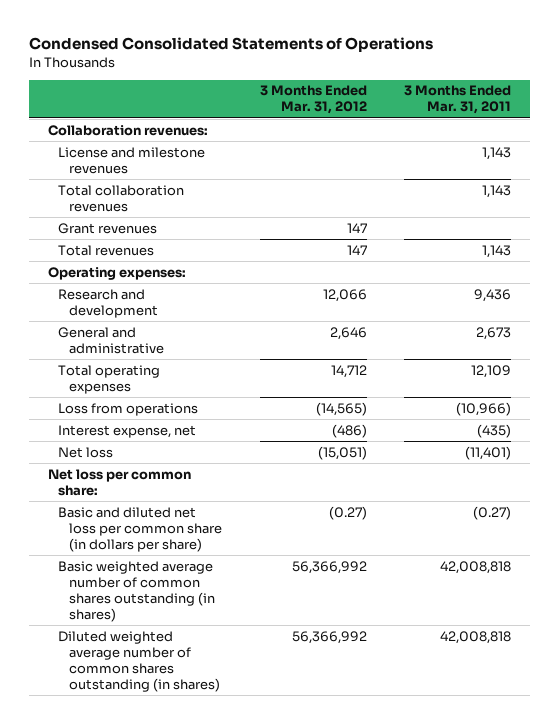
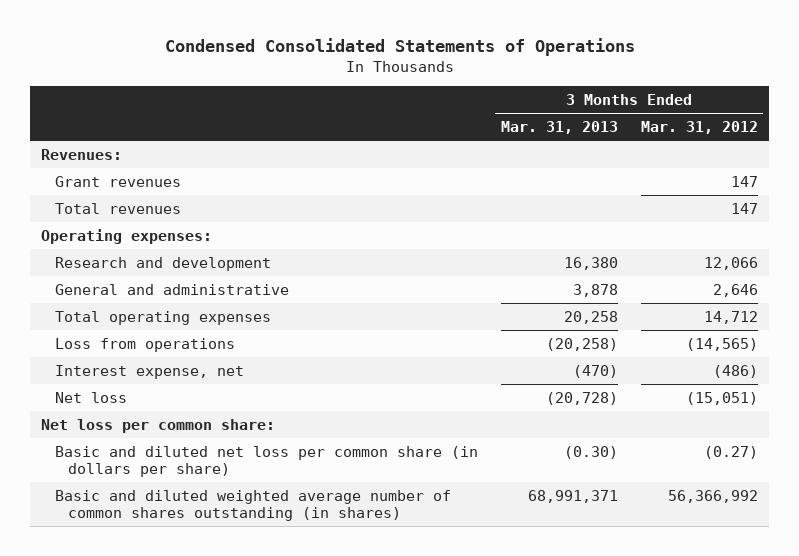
- | 3 Months Ended Mar. 31, 2012 | 3 Months Ended Mar. 31, 2011
+ | 3 Months Ended Mar. 31, 2013 | 3 Months Ended Mar. 31, 2012
- Collaboration revenues:
- License and milestone revenues | | 1,143
- Total collaboration revenues | | 1,143
+ Revenues:
- Basic weighted average number of common shares outstanding (in shares) | 56,366,992 | 42,008,818
- Diluted weighted average number of common shares outstanding (in shares) | 56,366,992 | 42,008,818
+ Basic and diluted weighted average number of common shares outstanding (in shares) | 68,991,371 | 56,366,992

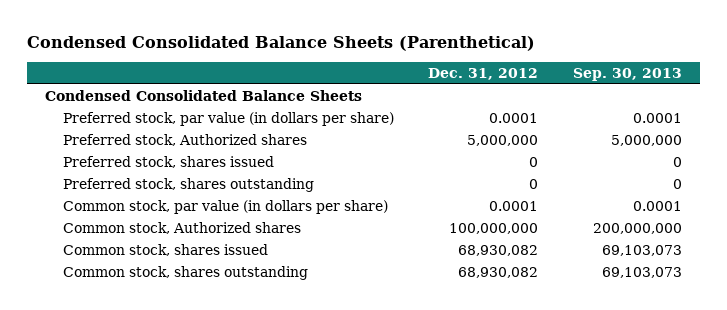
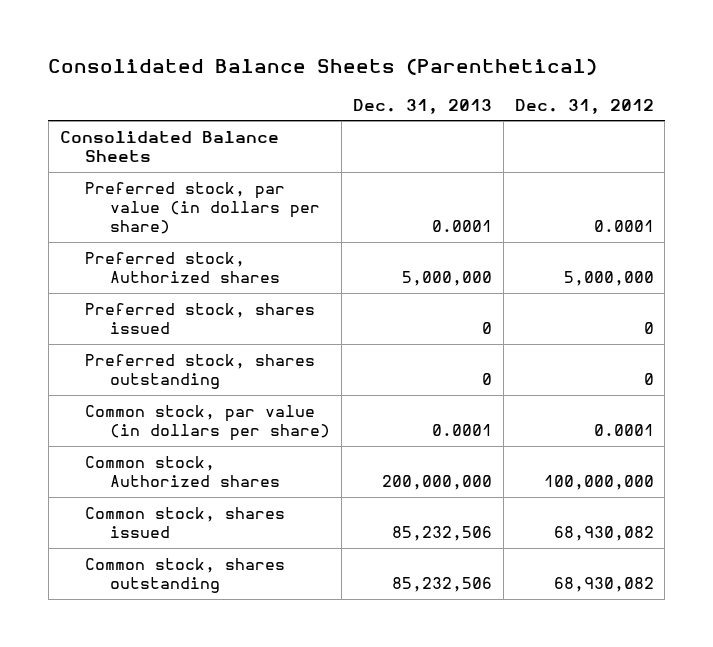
- Condensed Consolidated Balance Sheets (Parenthetical)
+ Consolidated Balance Sheets (Parenthetical)
- | Dec. 31, 2012 | Sep. 30, 2013
+ | Dec. 31, 2013 | Dec. 31, 2012
- Condensed Consolidated Balance Sheets
+ Consolidated Balance Sheets

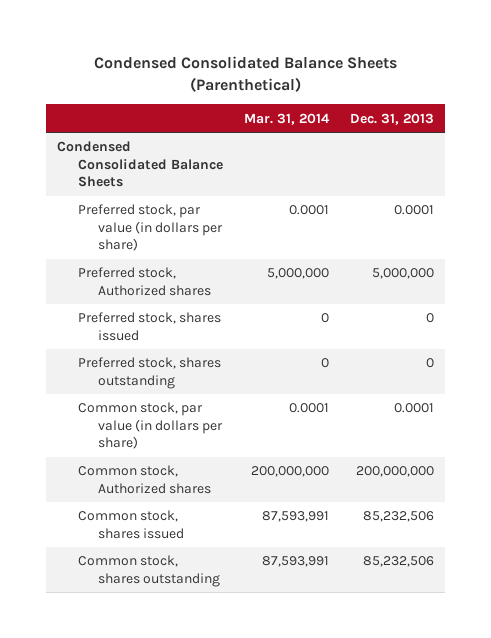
- Consolidated Balance Sheets (Parenthetical)
+ Condensed Consolidated Balance Sheets (Parenthetical)
- | Dec. 31, 2013 | Dec. 31, 2012
+ | Mar. 31, 2014 | Dec. 31, 2013
- Consolidated Balance Sheets
+ Condensed Consolidated Balance Sheets

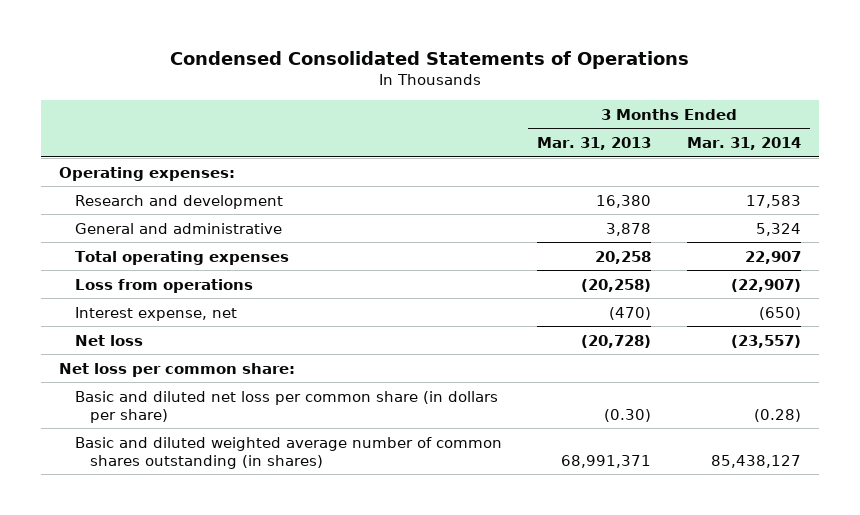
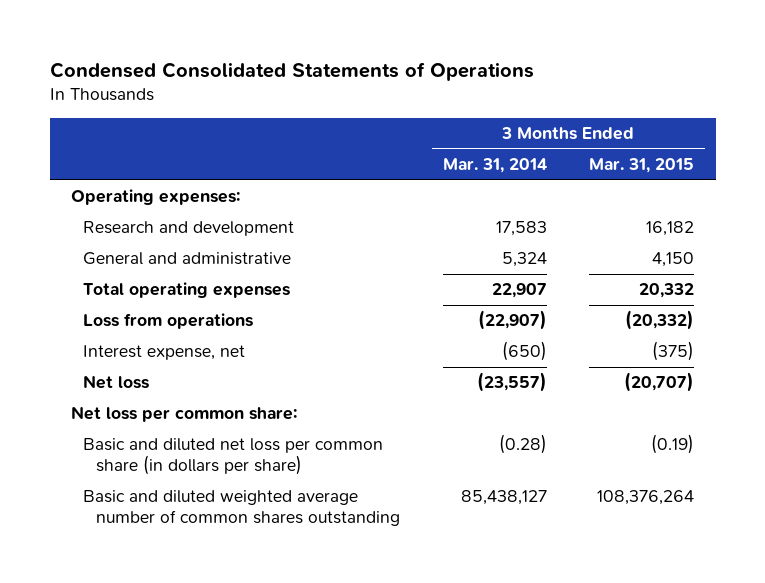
- | 3 Months Ended Mar. 31, 2013 | 3 Months Ended Mar. 31, 2014
+ | 3 Months Ended Mar. 31, 2014 | 3 Months Ended Mar. 31, 2015
- Basic and diluted weighted average number of common shares outstanding (in shares) | 68,991,371 | 85,438,127
+ Basic and diluted weighted average number of common shares outstanding | 85,438,127 | 108,376,264

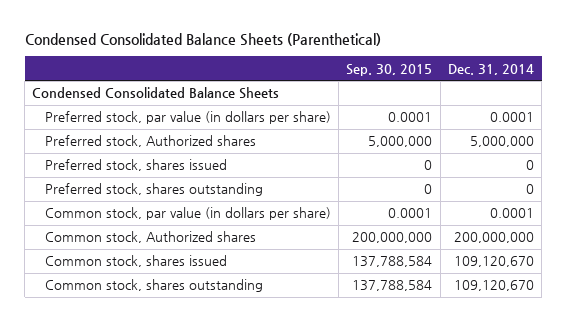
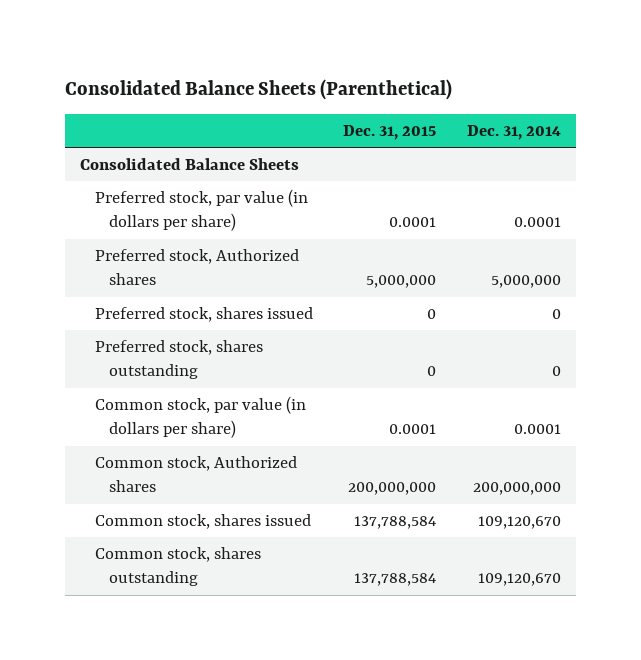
- Condensed Consolidated Balance Sheets (Parenthetical)
+ Consolidated Balance Sheets (Parenthetical)
- | Sep. 30, 2015 | Dec. 31, 2014
+ | Dec. 31, 2015 | Dec. 31, 2014
- Condensed Consolidated Balance Sheets
+ Consolidated Balance Sheets

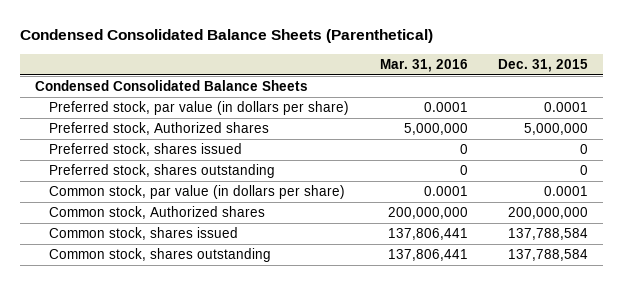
- Consolidated Balance Sheets (Parenthetical)
+ Condensed Consolidated Balance Sheets (Parenthetical)
- | Dec. 31, 2015 | Dec. 31, 2014
+ | Mar. 31, 2016 | Dec. 31, 2015
- Consolidated Balance Sheets
+ Condensed Consolidated Balance Sheets

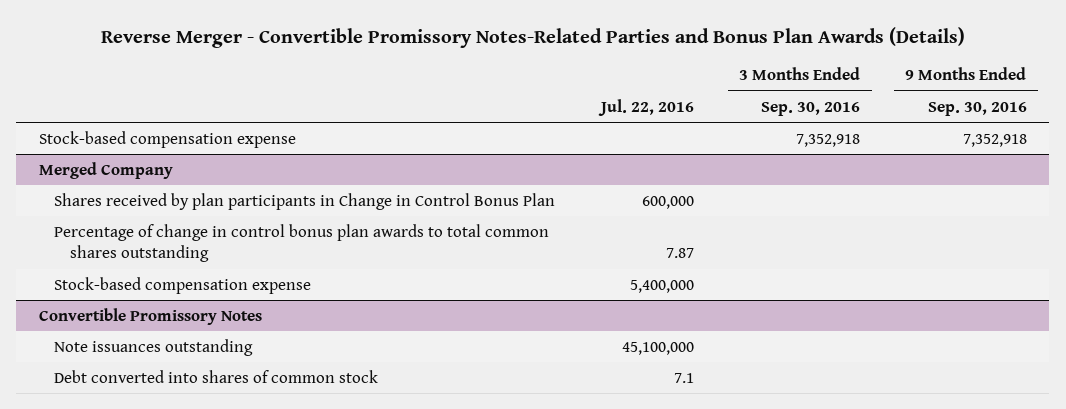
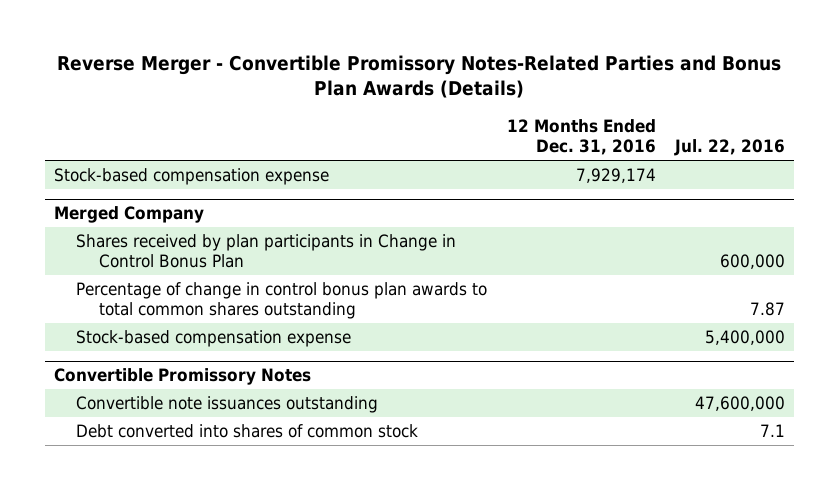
- | Jul. 22, 2016 | 3 Months Ended Sep. 30, 2016 | 9 Months Ended Sep. 30, 2016
+ | 12 Months Ended Dec. 31, 2016 | Jul. 22, 2016
@ Convertible Promissory Notes
- Note issuances outstanding | 45,100,000 | |
+ Convertible note issuances outstanding | | 47,600,000

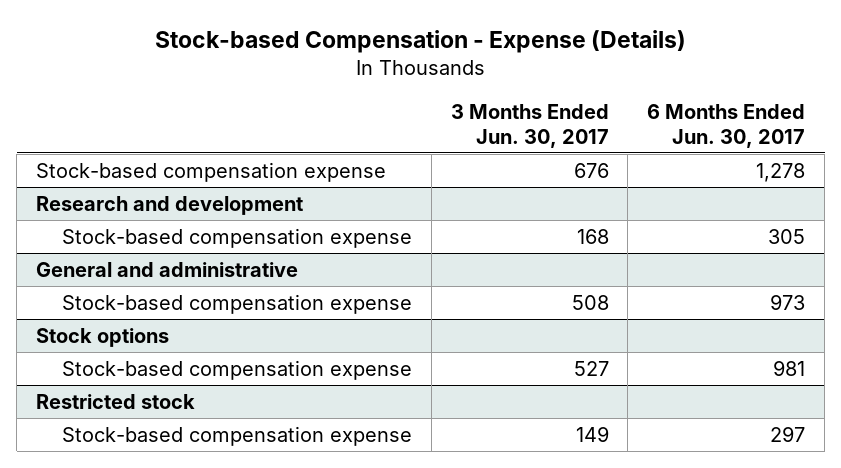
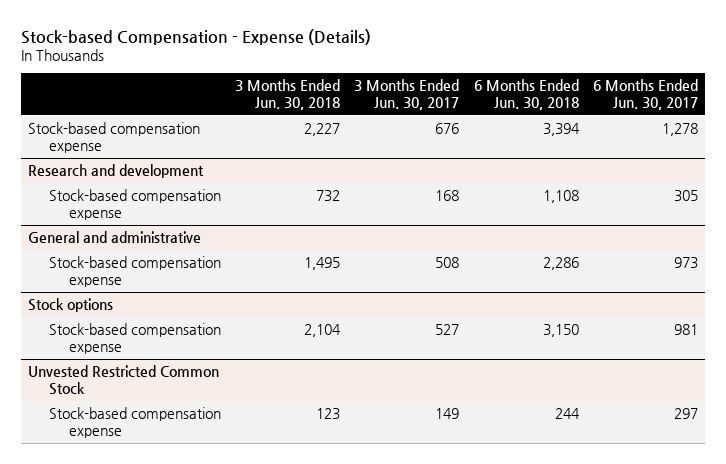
- | 3 Months Ended Jun. 30, 2017 | 6 Months Ended Jun. 30, 2017
+ | 3 Months Ended Jun. 30, 2018 | 3 Months Ended Jun. 30, 2017 | 6 Months Ended Jun. 30, 2018 | 6 Months Ended Jun. 30, 2017
- Restricted stock
+ Unvested Restricted Common Stock

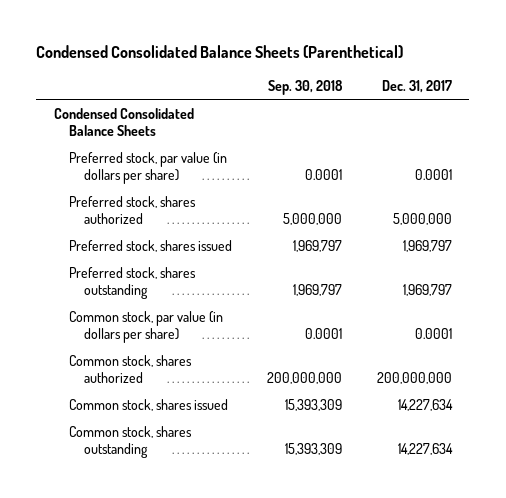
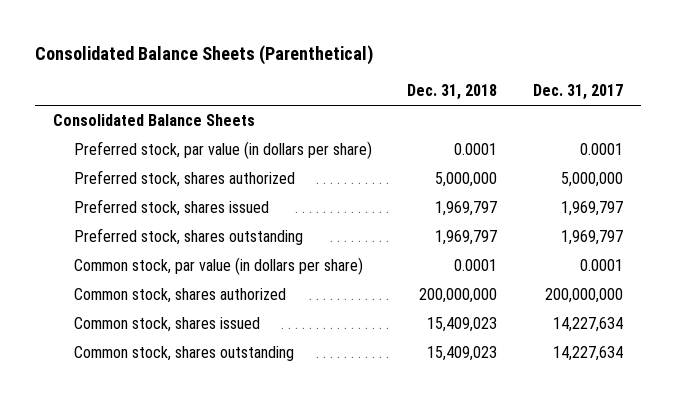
- Condensed Consolidated Balance Sheets (Parenthetical)
+ Consolidated Balance Sheets (Parenthetical)
- | Sep. 30, 2018 | Dec. 31, 2017
+ | Dec. 31, 2018 | Dec. 31, 2017
- Condensed Consolidated Balance Sheets
+ Consolidated Balance Sheets

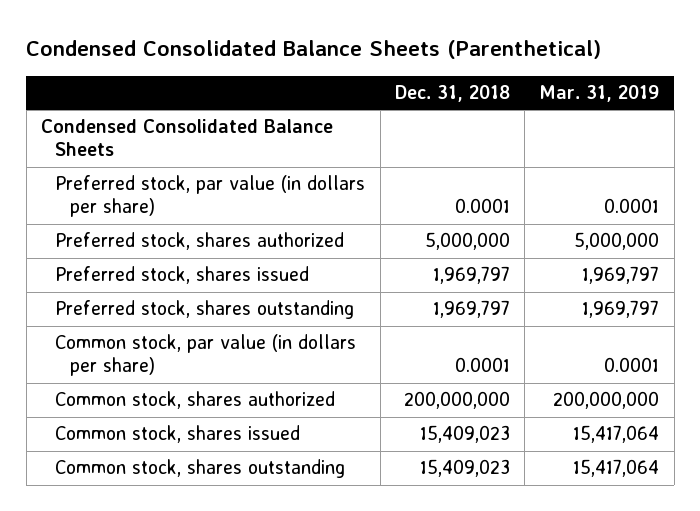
- Consolidated Balance Sheets (Parenthetical)
+ Condensed Consolidated Balance Sheets (Parenthetical)
- | Dec. 31, 2018 | Dec. 31, 2017
+ | Dec. 31, 2018 | Mar. 31, 2019
- Consolidated Balance Sheets
+ Condensed Consolidated Balance Sheets

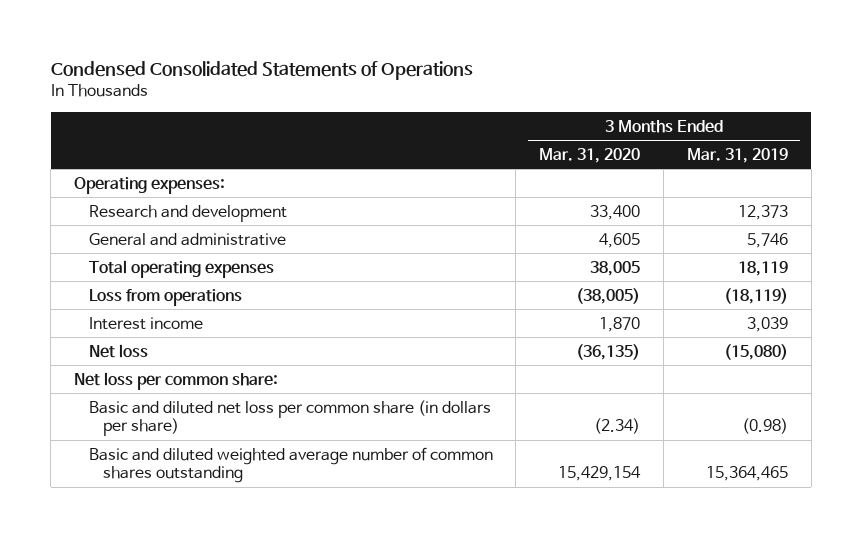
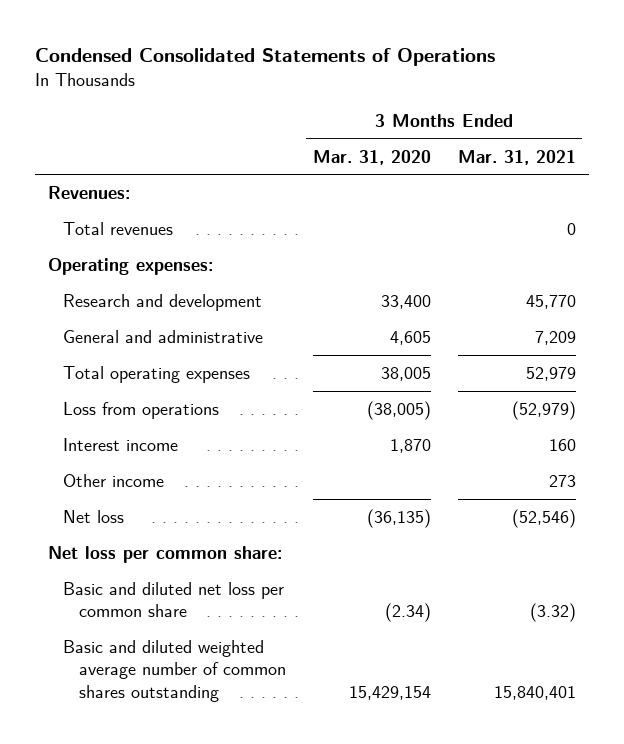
- | 3 Months Ended Mar. 31, 2020 | 3 Months Ended Mar. 31, 2019
+ | 3 Months Ended Mar. 31, 2020 | 3 Months Ended Mar. 31, 2021
+ Revenues:
+ Total revenues | | 0
+ Other income | | 273
- Basic and diluted net loss per common share (in dollars per share) | (2.34) | (0.98)
+ Basic and diluted net loss per common share | (2.34) | (3.32)

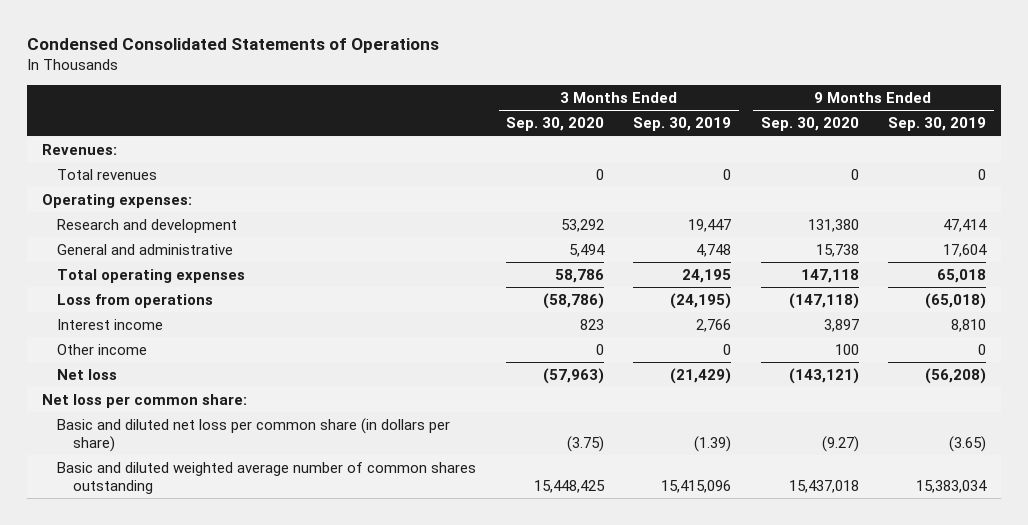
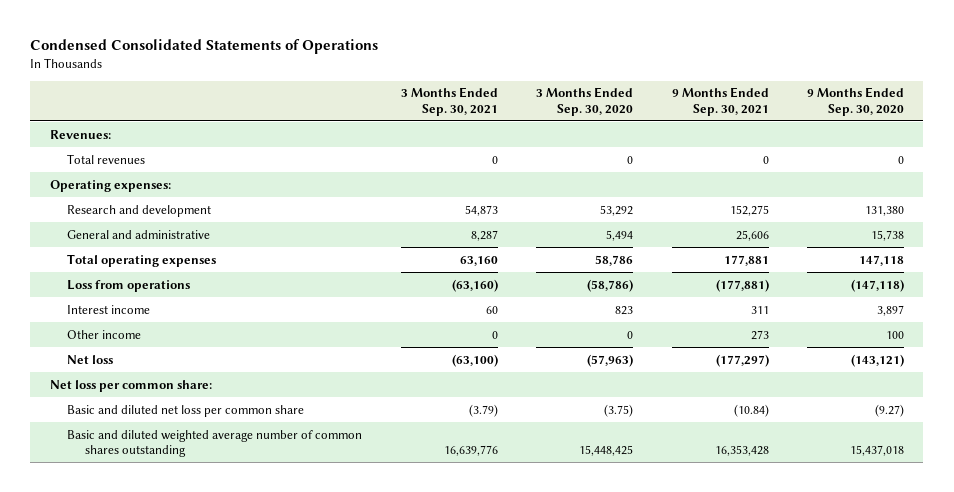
- | 3 Months Ended Sep. 30, 2020 | 3 Months Ended Sep. 30, 2019 | 9 Months Ended Sep. 30, 2020 | 9 Months Ended Sep. 30, 2019
+ | 3 Months Ended Sep. 30, 2021 | 3 Months Ended Sep. 30, 2020 | 9 Months Ended Sep. 30, 2021 | 9 Months Ended Sep. 30, 2020
- Basic and diluted net loss per common share (in dollars per share) | (3.75) | (1.39) | (9.27) | (3.65)
+ Basic and diluted net loss per common share | (3.79) | (3.75) | (10.84) | (9.27)

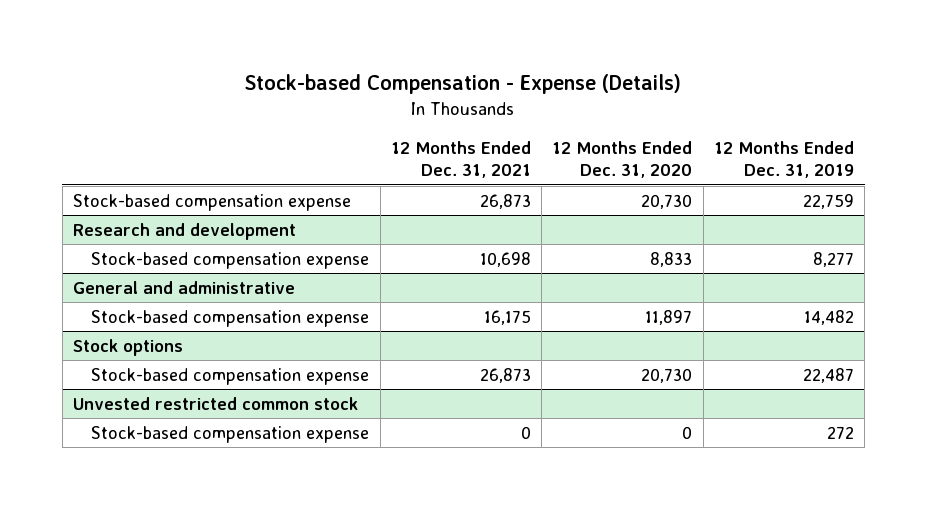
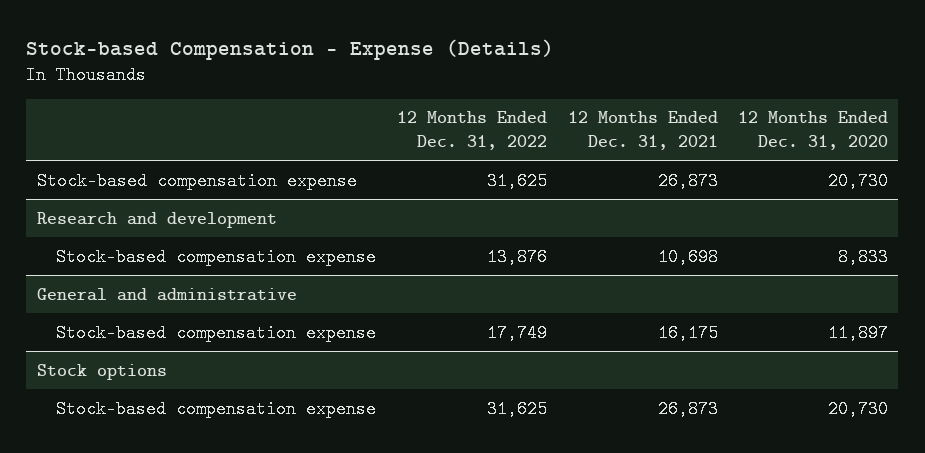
- | 12 Months Ended Dec. 31, 2021 | 12 Months Ended Dec. 31, 2020 | 12 Months Ended Dec. 31, 2019
+ | 12 Months Ended Dec. 31, 2022 | 12 Months Ended Dec. 31, 2021 | 12 Months Ended Dec. 31, 2020
- Unvested restricted common stock
- Stock-based compensation expense | 0 | 0 | 272

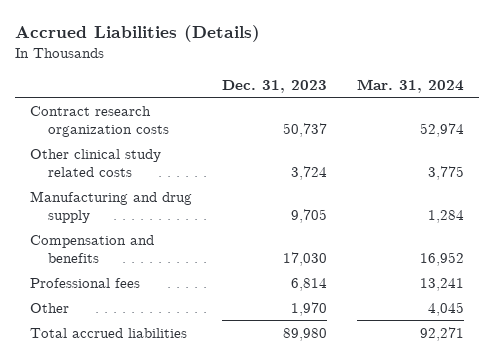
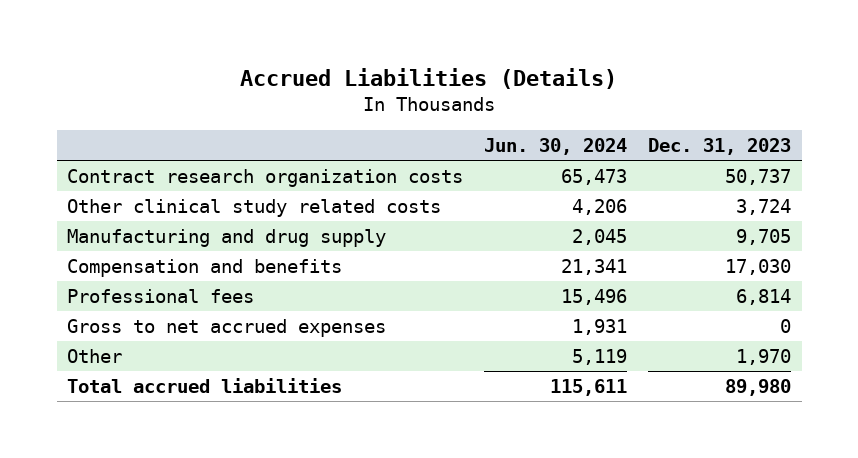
- | Dec. 31, 2023 | Mar. 31, 2024
+ | Jun. 30, 2024 | Dec. 31, 2023
+ Gross to net accrued expenses | 1,931 | 0

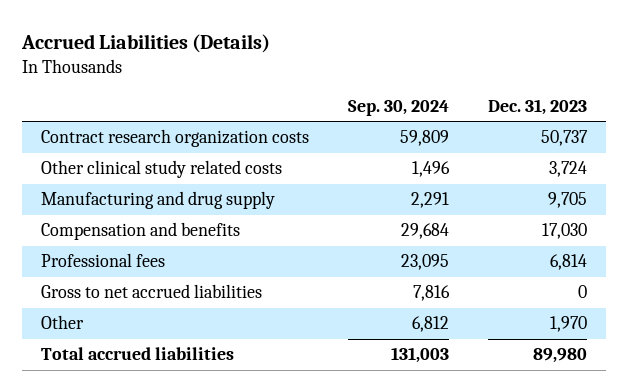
- | Jun. 30, 2024 | Dec. 31, 2023
+ | Sep. 30, 2024 | Dec. 31, 2023
- Gross to net accrued expenses | 1,931 | 0
+ Gross to net accrued liabilities | 7,816 | 0

